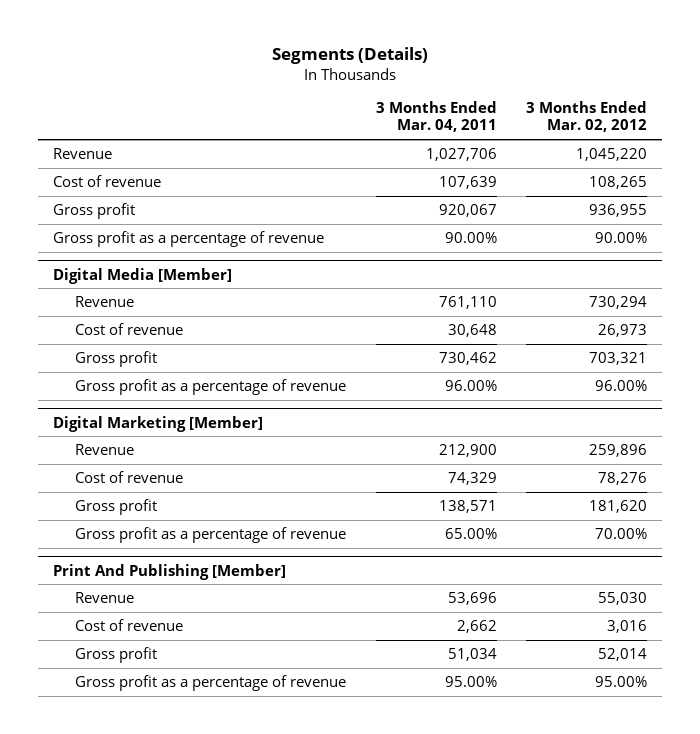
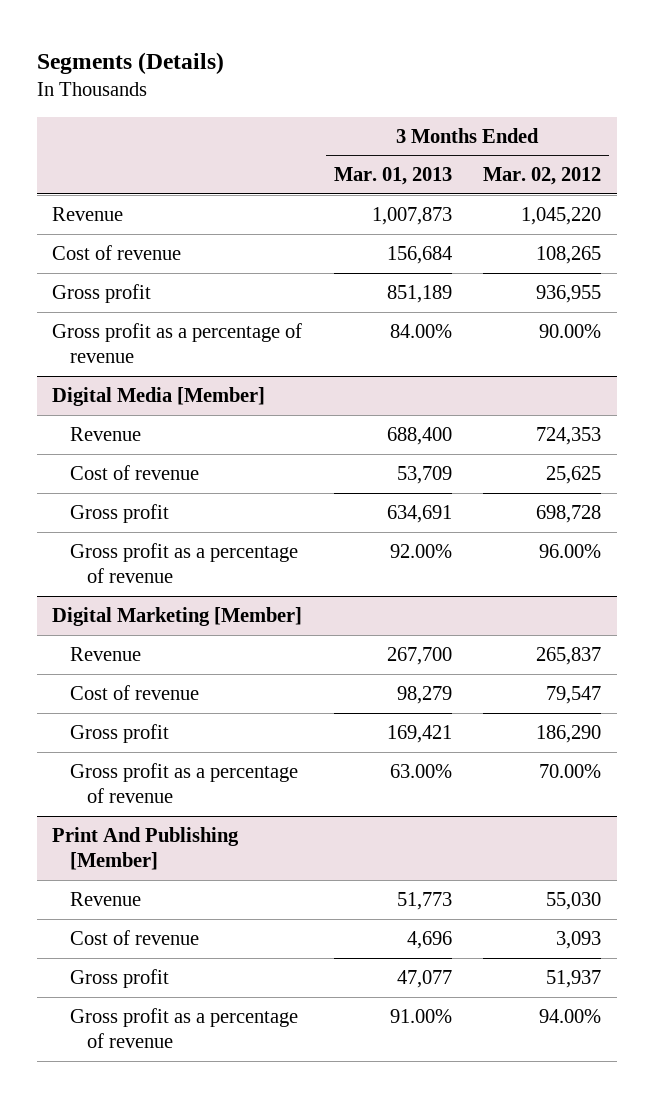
- | 3 Months Ended Mar. 04, 2011 | 3 Months Ended Mar. 02, 2012
+ | 3 Months Ended Mar. 01, 2013 | 3 Months Ended Mar. 02, 2012
@ Digital Media [Member]
- Revenue | 761,110 | 730,294
- Cost of revenue | 30,648 | 26,973
- Gross profit | 730,462 | 703,321
+ Revenue | 688,400 | 724,353
+ Cost of revenue | 53,709 | 25,625
+ Gross profit | 634,691 | 698,728
@ Digital Marketing [Member]
- Revenue | 212,900 | 259,896
- Cost of revenue | 74,329 | 78,276
- Gross profit | 138,571 | 181,620
+ Revenue | 267,700 | 265,837
+ Cost of revenue | 98,279 | 79,547
+ Gross profit | 169,421 | 186,290
@ Print And Publishing [Member]
- Cost of revenue | 2,662 | 3,016
- Gross profit | 51,034 | 52,014
- Gross profit as a percentage of revenue | 95.00% | 95.00%
+ Cost of revenue | 4,696 | 3,093
+ Gross profit | 47,077 | 51,937
+ Gross profit as a percentage of revenue | 91.00% | 94.00%

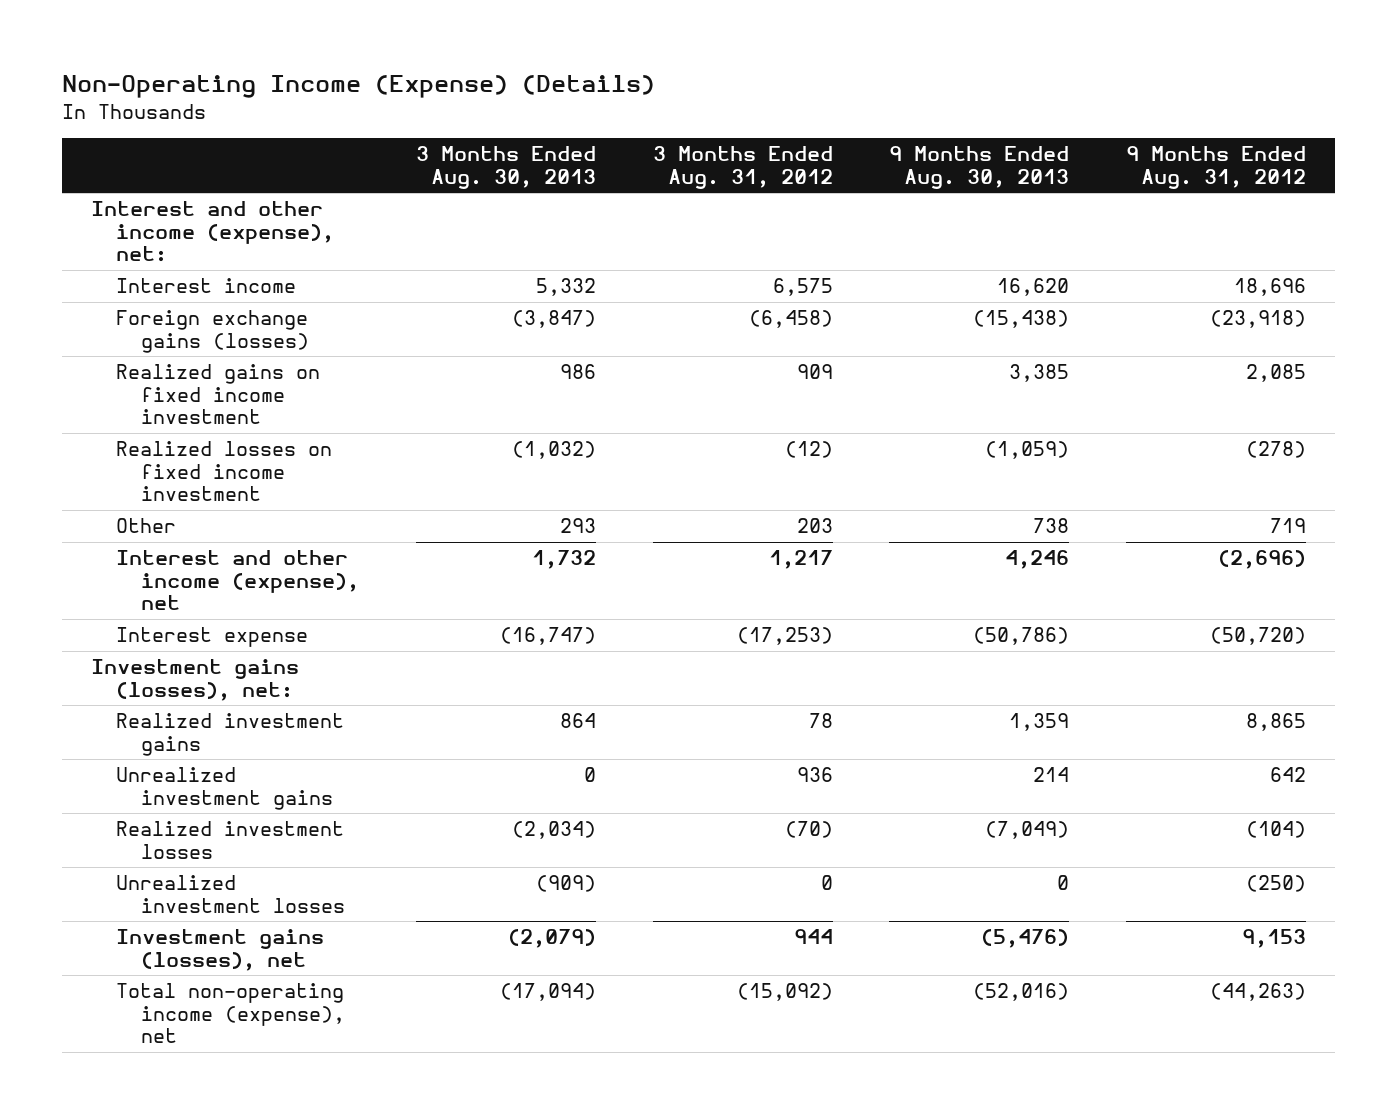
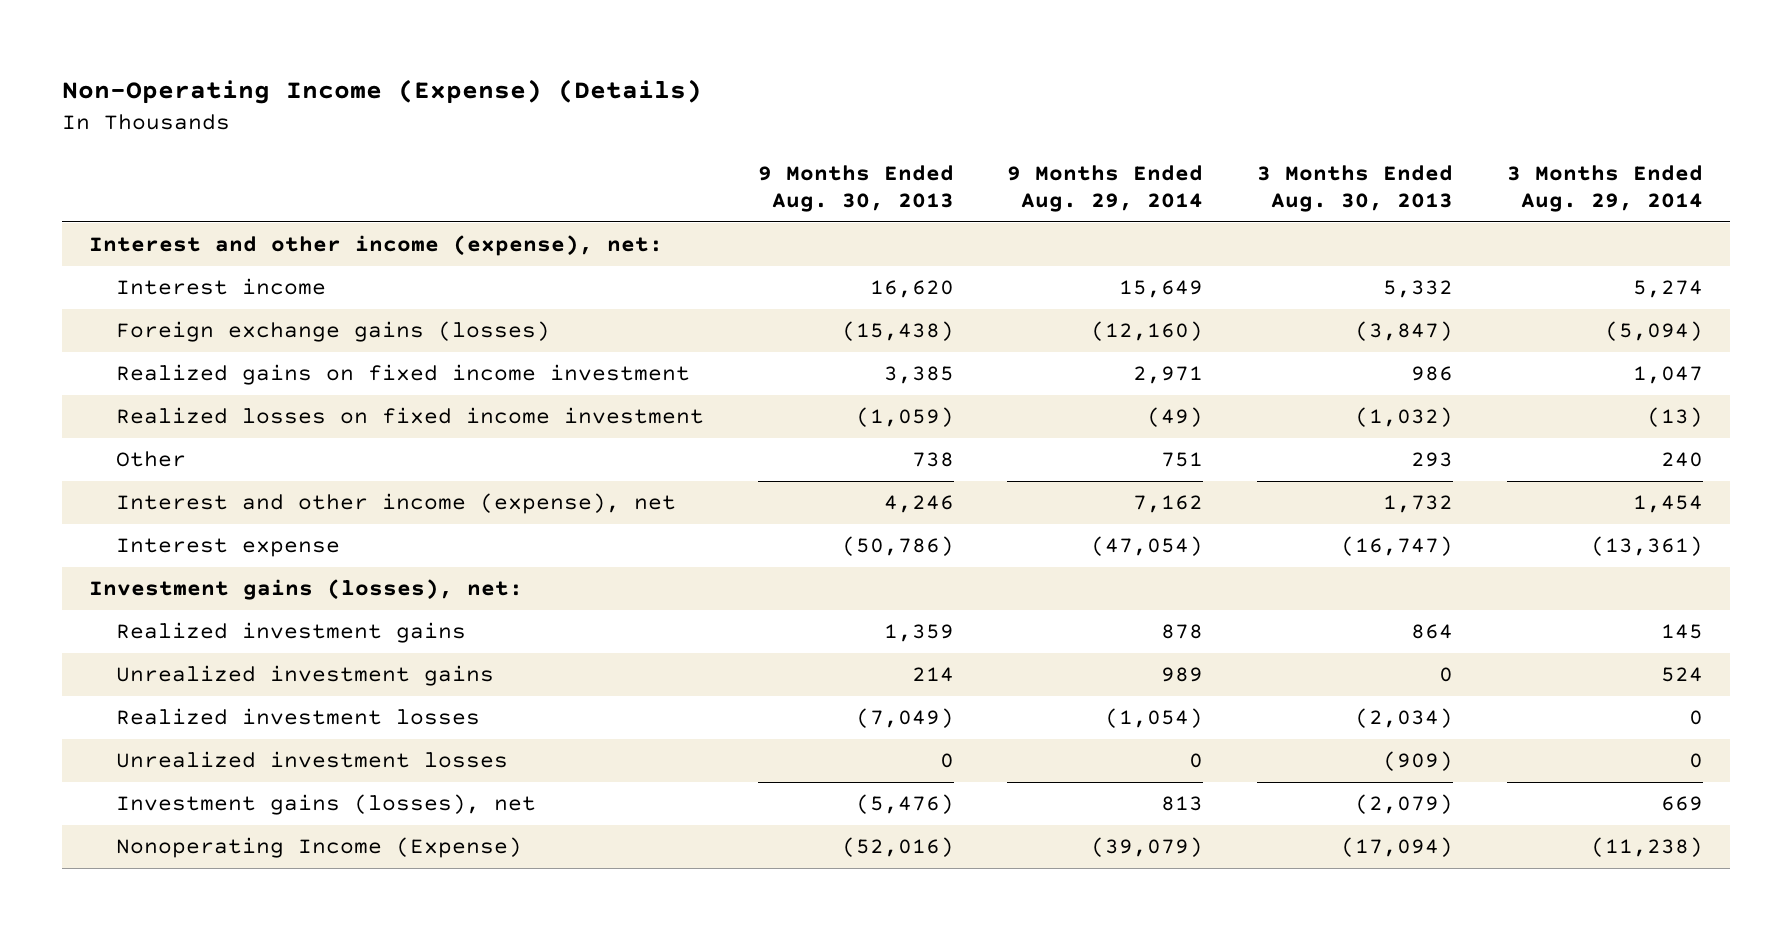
- | 3 Months Ended Aug. 30, 2013 | 3 Months Ended Aug. 31, 2012 | 9 Months Ended Aug. 30, 2013 | 9 Months Ended Aug. 31, 2012
+ | 9 Months Ended Aug. 30, 2013 | 9 Months Ended Aug. 29, 2014 | 3 Months Ended Aug. 30, 2013 | 3 Months Ended Aug. 29, 2014
- Total non-operating income (expense), net | (17,094) | (15,092) | (52,016) | (44,263)
+ Nonoperating Income (Expense) | (52,016) | (39,079) | (17,094) | (11,238)

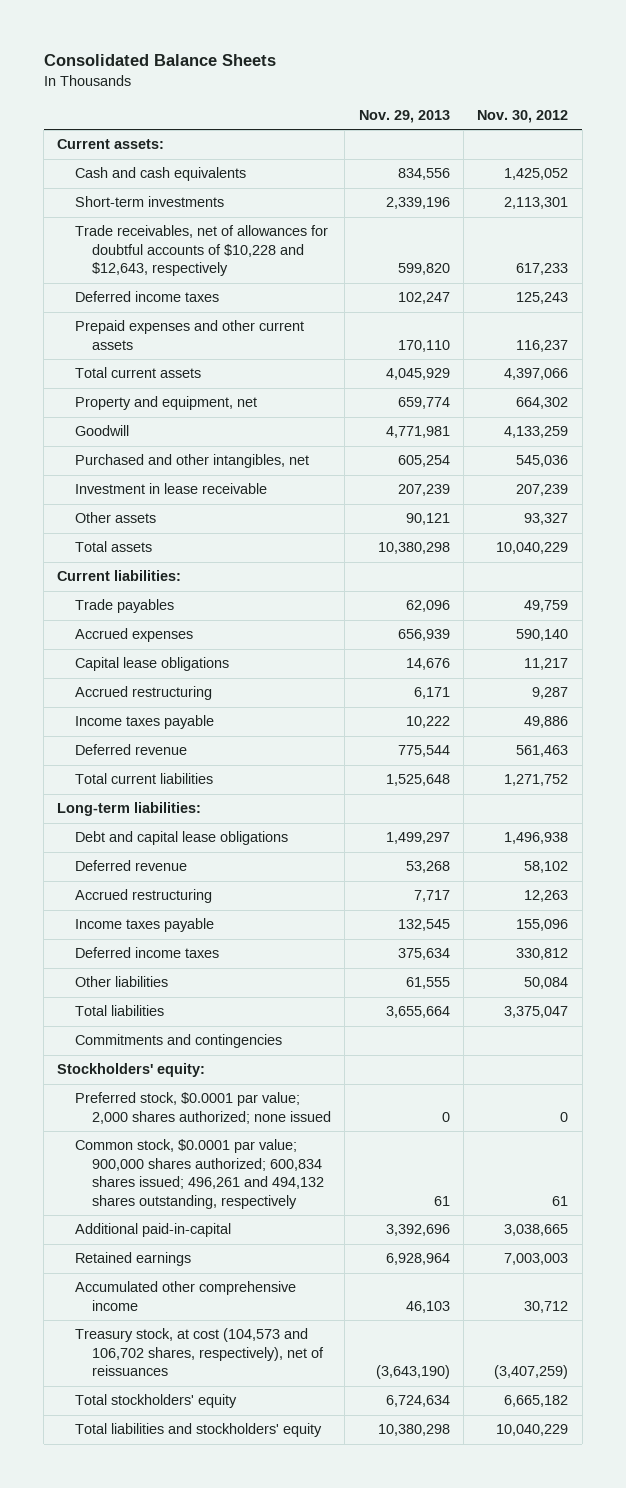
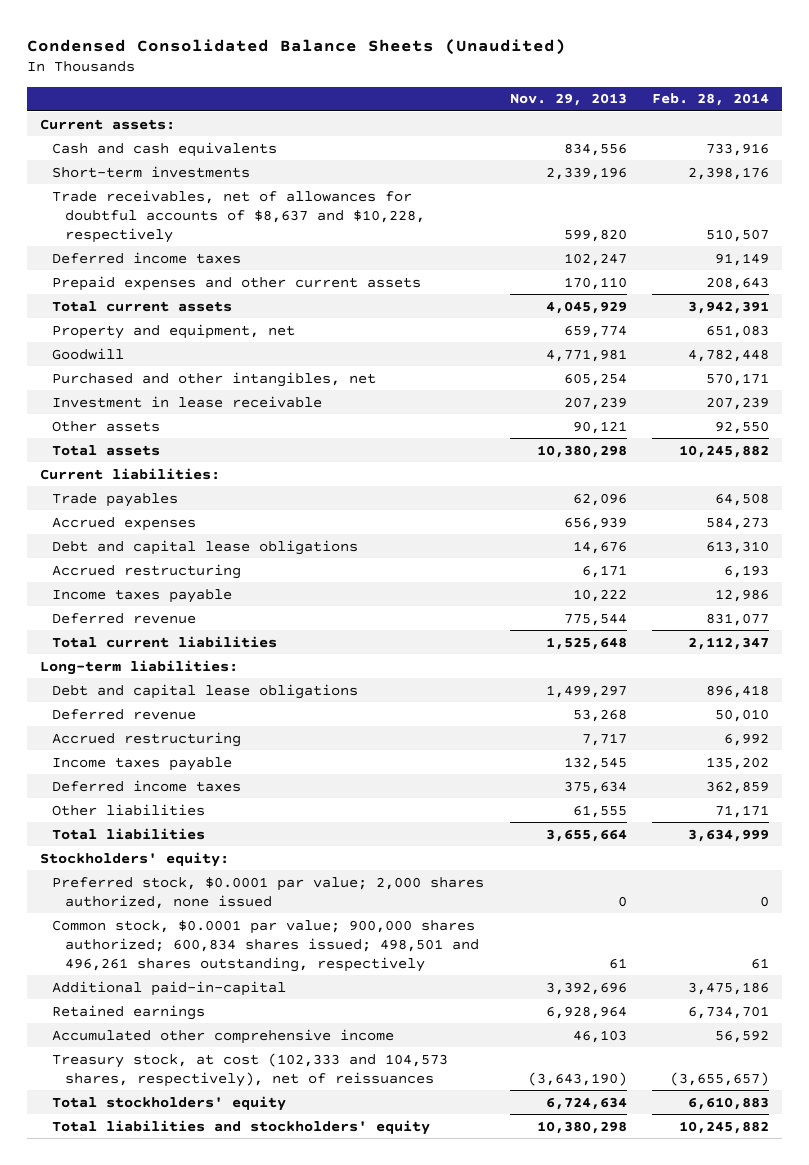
- Consolidated Balance Sheets
+ Condensed Consolidated Balance Sheets (Unaudited)
- | Nov. 29, 2013 | Nov. 30, 2012
+ | Nov. 29, 2013 | Feb. 28, 2014
- Trade receivables, net of allowances for doubtful accounts of $10,228 and $12,643, respectively | 599,820 | 617,233
+ Trade receivables, net of allowances for doubtful accounts of $8,637 and $10,228, respectively | 599,820 | 510,507
- Capital lease obligations | 14,676 | 11,217
+ Debt and capital lease obligations | 14,676 | 613,310
- Commitments and contingencies
- Preferred stock, $0.0001 par value; 2,000 shares authorized; none issued | 0 | 0
- Common stock, $0.0001 par value; 900,000 shares authorized; 600,834 shares issued; 496,261 and 494,132 shares outstanding, respectively | 61 | 61
+ Preferred stock, $0.0001 par value; 2,000 shares authorized, none issued | 0 | 0
+ Common stock, $0.0001 par value; 900,000 shares authorized; 600,834 shares issued; 498,501 and 496,261 shares outstanding, respectively | 61 | 61
- Treasury stock, at cost (104,573 and 106,702 shares, respectively), net of reissuances | (3,643,190) | (3,407,259)
+ Treasury stock, at cost (102,333 and 104,573 shares, respectively), net of reissuances | (3,643,190) | (3,655,657)

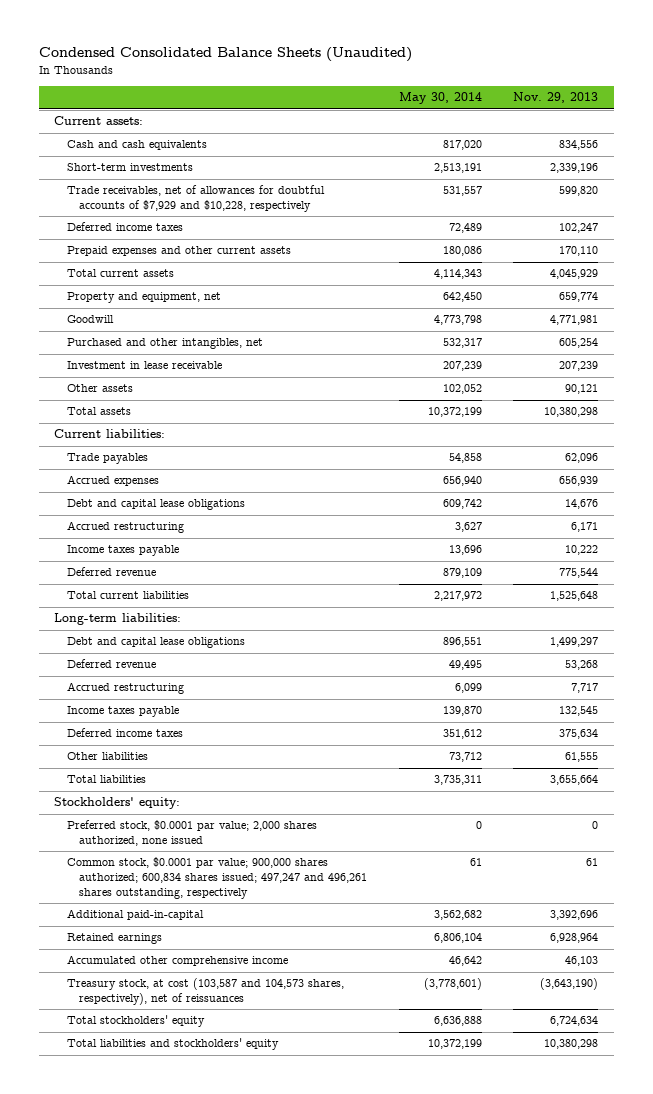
- | Nov. 29, 2013 | Feb. 28, 2014
+ | May 30, 2014 | Nov. 29, 2013
- Trade receivables, net of allowances for doubtful accounts of $8,637 and $10,228, respectively | 599,820 | 510,507
+ Trade receivables, net of allowances for doubtful accounts of $7,929 and $10,228, respectively | 531,557 | 599,820
- Common stock, $0.0001 par value; 900,000 shares authorized; 600,834 shares issued; 498,501 and 496,261 shares outstanding, respectively | 61 | 61
+ Common stock, $0.0001 par value; 900,000 shares authorized; 600,834 shares issued; 497,247 and 496,261 shares outstanding, respectively | 61 | 61
- Treasury stock, at cost (102,333 and 104,573 shares, respectively), net of reissuances | (3,643,190) | (3,655,657)
+ Treasury stock, at cost (103,587 and 104,573 shares, respectively), net of reissuances | (3,778,601) | (3,643,190)

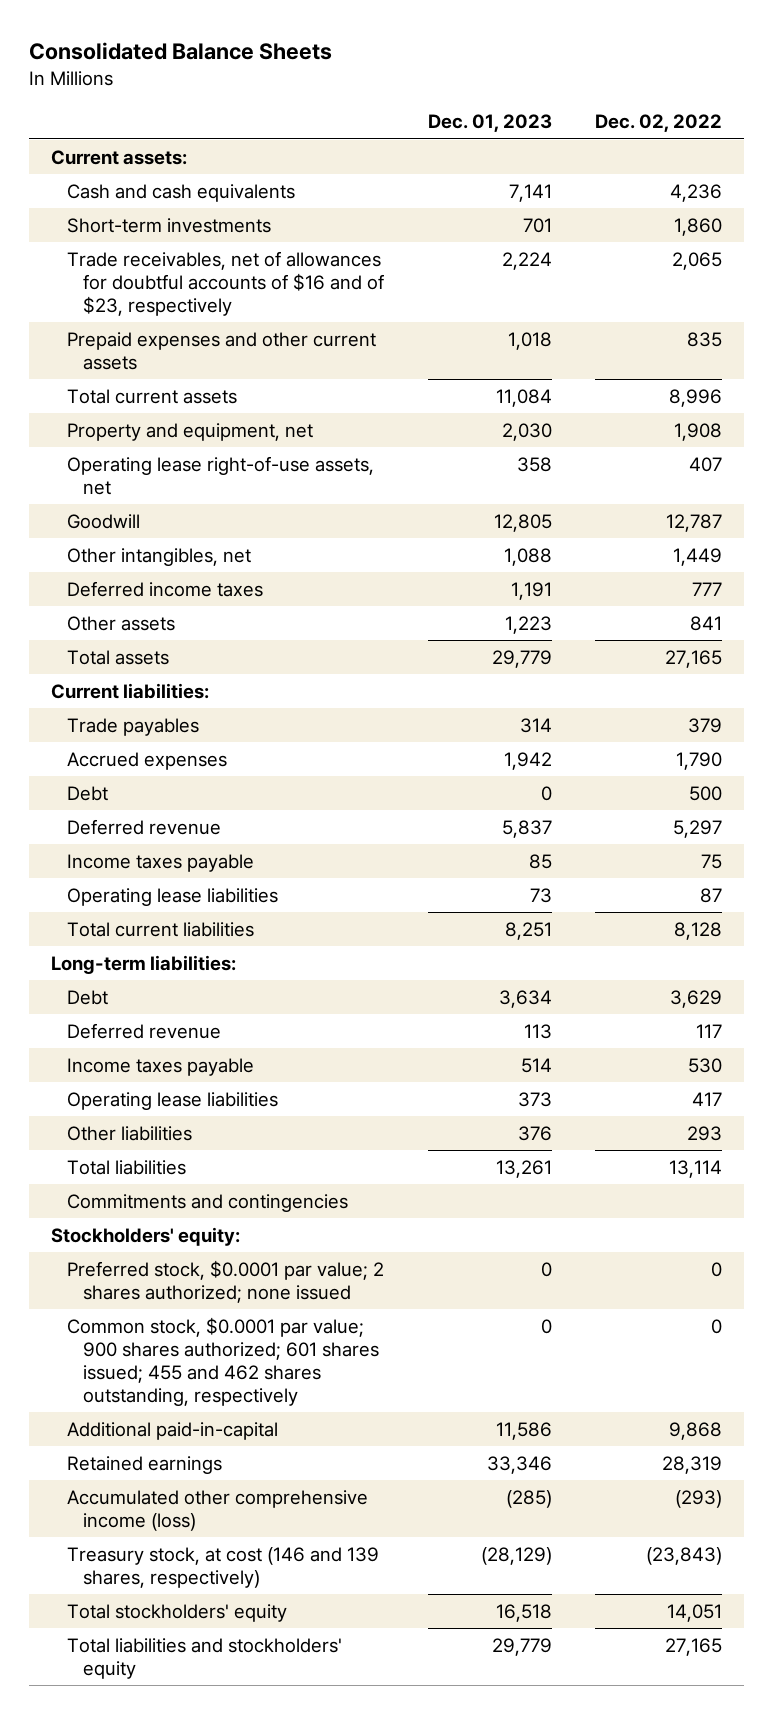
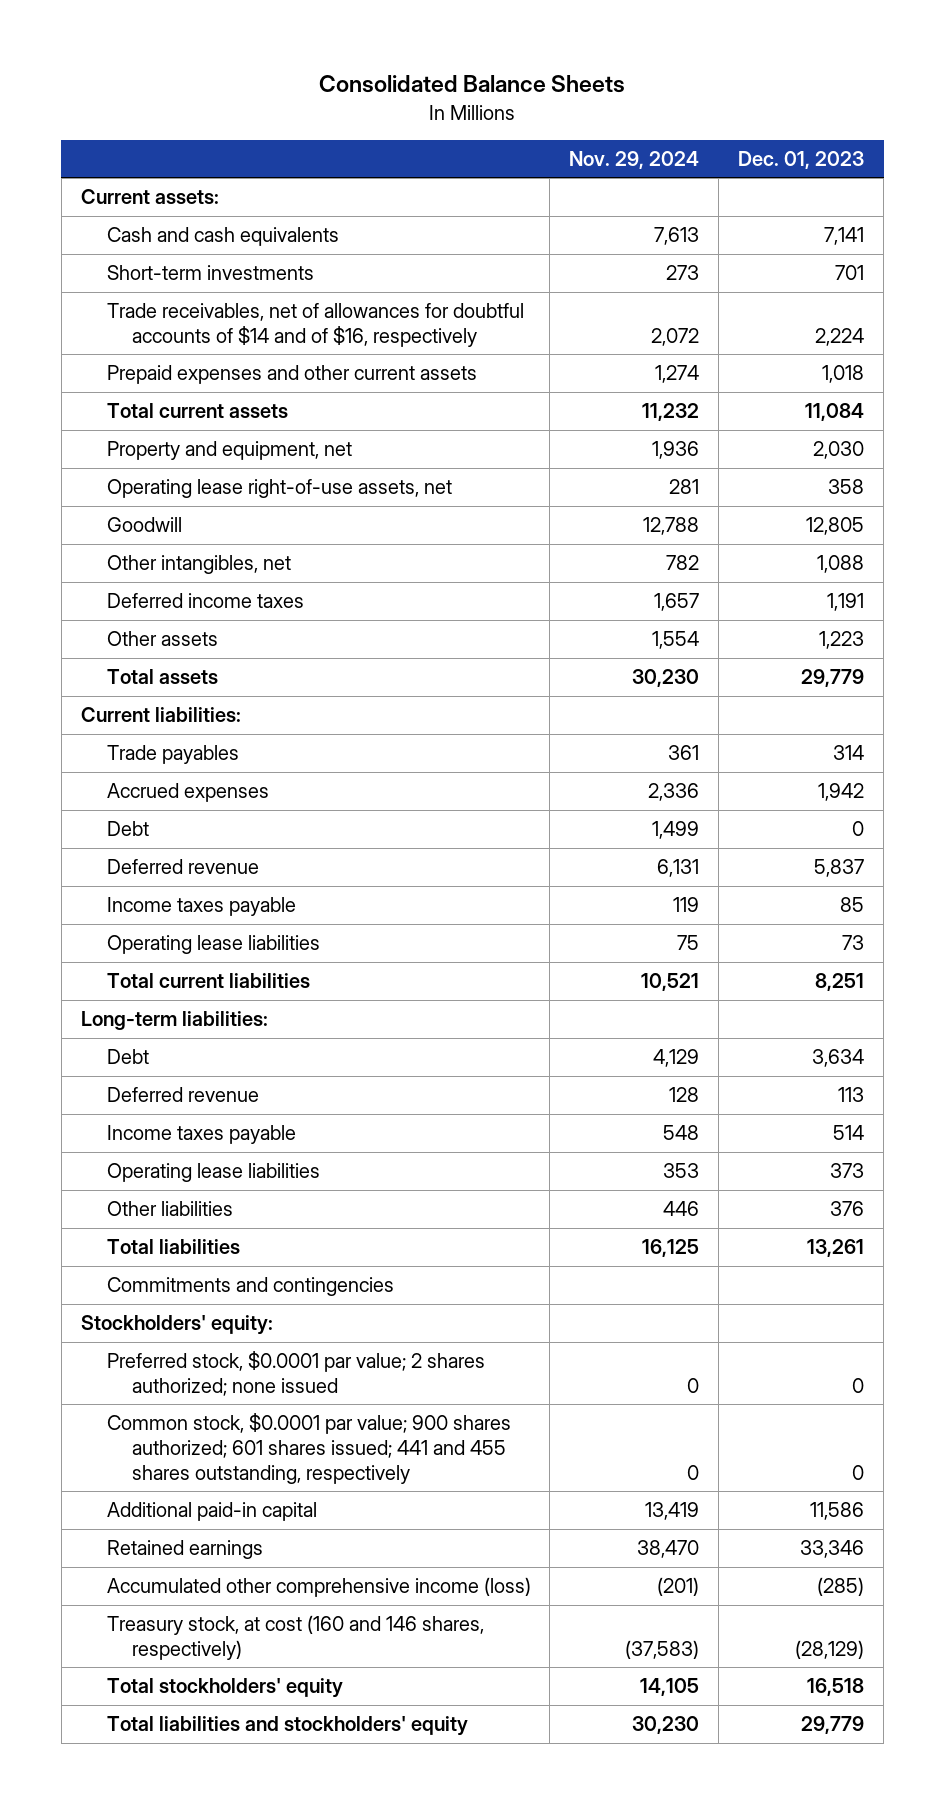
- | Dec. 01, 2023 | Dec. 02, 2022
+ | Nov. 29, 2024 | Dec. 01, 2023
- Trade receivables, net of allowances for doubtful accounts of $16 and of $23, respectively | 2,224 | 2,065
+ Trade receivables, net of allowances for doubtful accounts of $14 and of $16, respectively | 2,072 | 2,224
- Common stock, $0.0001 par value; 900 shares authorized; 601 shares issued; 455 and 462 shares outstanding, respectively | 0 | 0
- Additional paid-in-capital | 11,586 | 9,868
+ Common stock, $0.0001 par value; 900 shares authorized; 601 shares issued; 441 and 455 shares outstanding, respectively | 0 | 0
+ Additional paid-in capital | 13,419 | 11,586
- Treasury stock, at cost (146 and 139 shares, respectively) | (28,129) | (23,843)
+ Treasury stock, at cost (160 and 146 shares, respectively) | (37,583) | (28,129)

